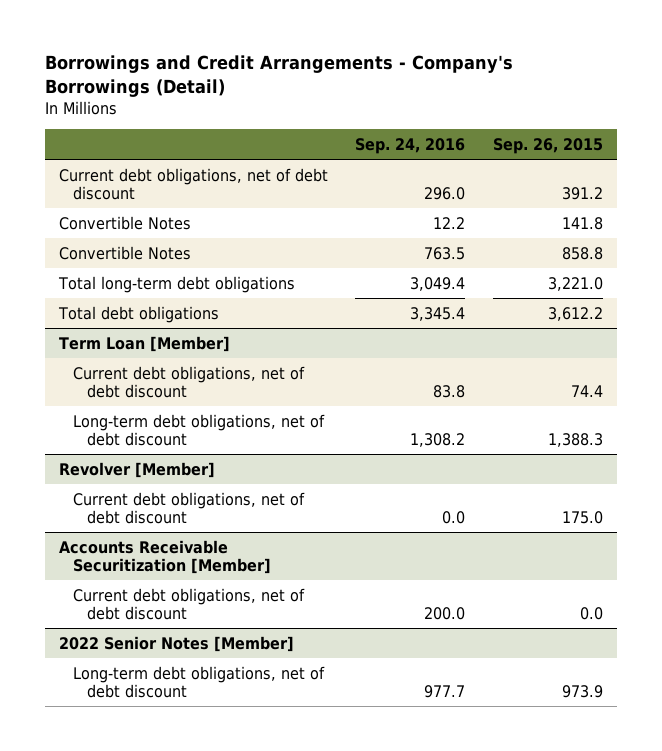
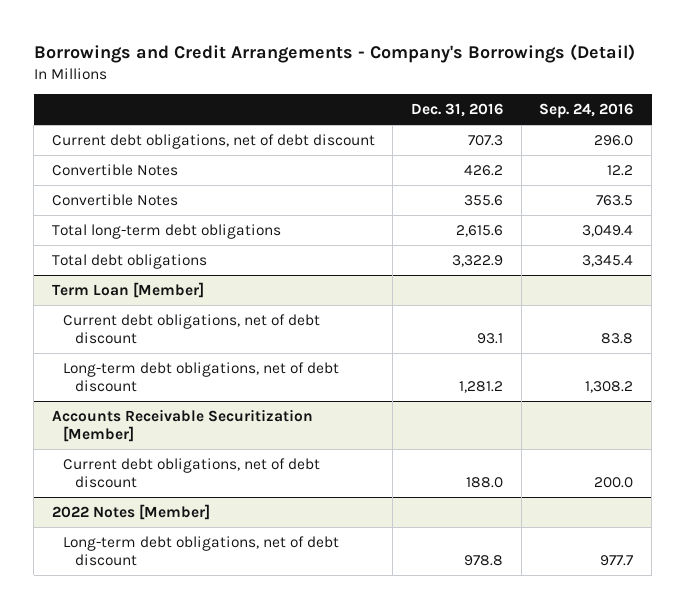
- | Sep. 24, 2016 | Sep. 26, 2015
+ | Dec. 31, 2016 | Sep. 24, 2016
- Revolver [Member]
- Current debt obligations, net of debt discount | 0.0 | 175.0
- 2022 Senior Notes [Member]
+ 2022 Notes [Member]

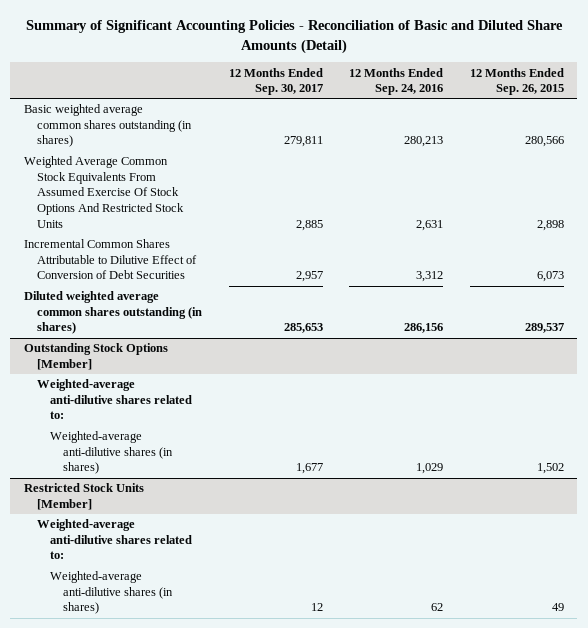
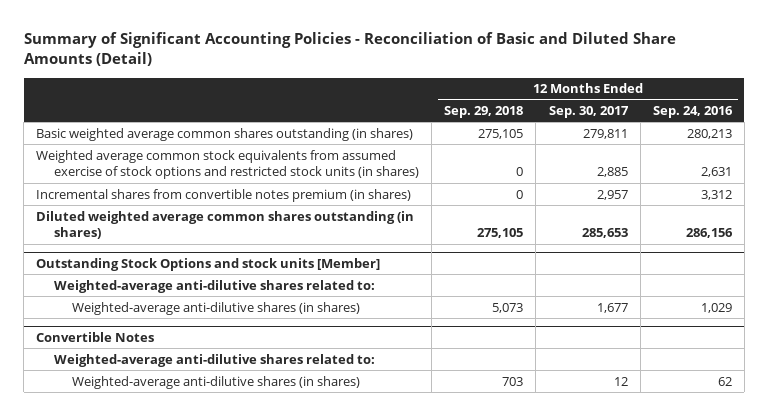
- | 12 Months Ended Sep. 30, 2017 | 12 Months Ended Sep. 24, 2016 | 12 Months Ended Sep. 26, 2015
+ | 12 Months Ended Sep. 29, 2018 | 12 Months Ended Sep. 30, 2017 | 12 Months Ended Sep. 24, 2016
- Weighted Average Common Stock Equivalents From Assumed Exercise Of Stock Options And Restricted Stock Units | 2,885 | 2,631 | 2,898
- Incremental Common Shares Attributable to Dilutive Effect of Conversion of Debt Securities | 2,957 | 3,312 | 6,073
+ Weighted average common stock equivalents from assumed exercise of stock options and restricted stock units (in shares) | 0 | 2,885 | 2,631
+ Incremental shares from convertible notes premium (in shares) | 0 | 2,957 | 3,312
- Outstanding Stock Options [Member]
+ Outstanding Stock Options and stock units [Member]
- Restricted Stock Units [Member]
+ Convertible Notes

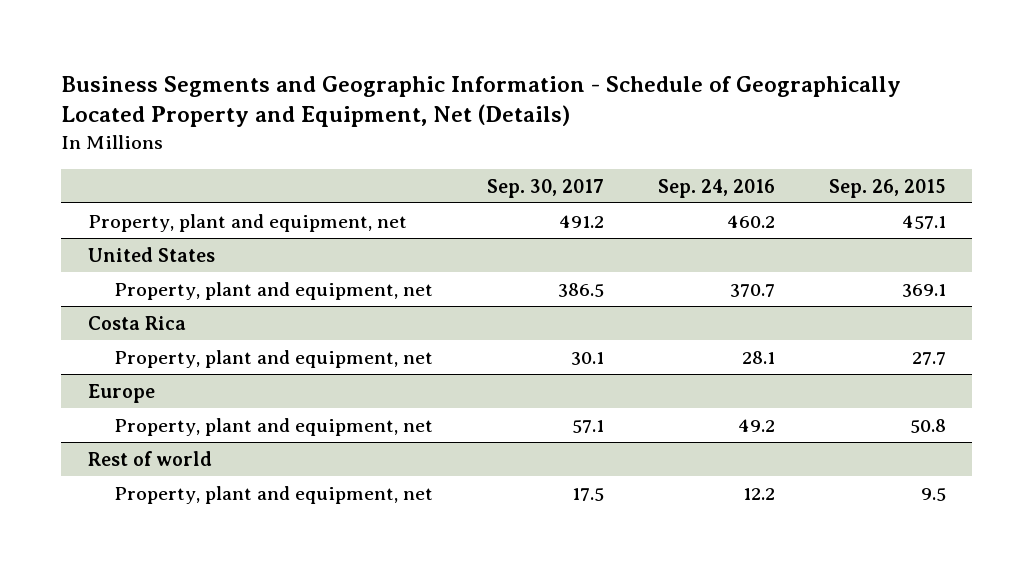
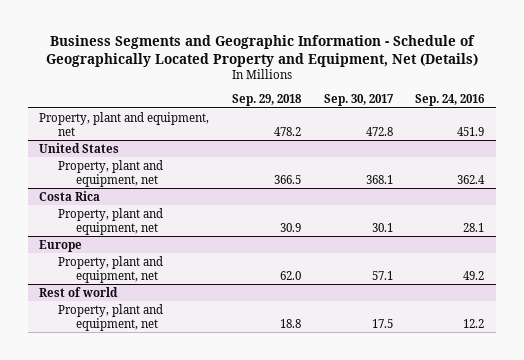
- | Sep. 30, 2017 | Sep. 24, 2016 | Sep. 26, 2015
+ | Sep. 29, 2018 | Sep. 30, 2017 | Sep. 24, 2016
- Property, plant and equipment, net | 491.2 | 460.2 | 457.1
+ Property, plant and equipment, net | 478.2 | 472.8 | 451.9
@ United States
- Property, plant and equipment, net | 386.5 | 370.7 | 369.1
+ Property, plant and equipment, net | 366.5 | 368.1 | 362.4

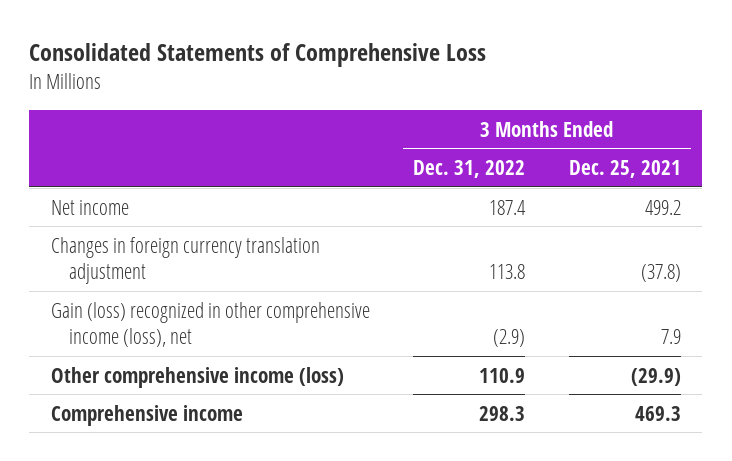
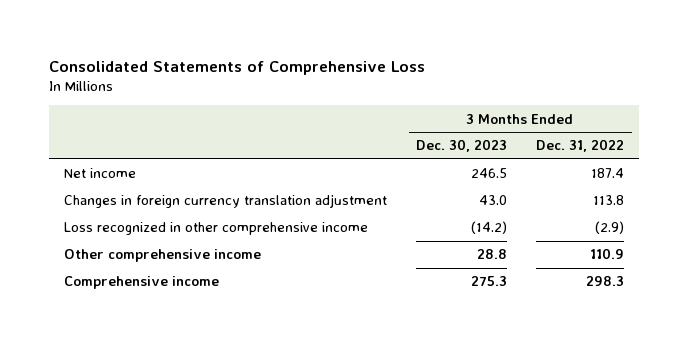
- | 3 Months Ended Dec. 31, 2022 | 3 Months Ended Dec. 25, 2021
+ | 3 Months Ended Dec. 30, 2023 | 3 Months Ended Dec. 31, 2022
- Gain (loss) recognized in other comprehensive income (loss), net | (2.9) | 7.9
- Other comprehensive income (loss) | 110.9 | (29.9)
+ Loss recognized in other comprehensive income | (14.2) | (2.9)
+ Other comprehensive income | 28.8 | 110.9

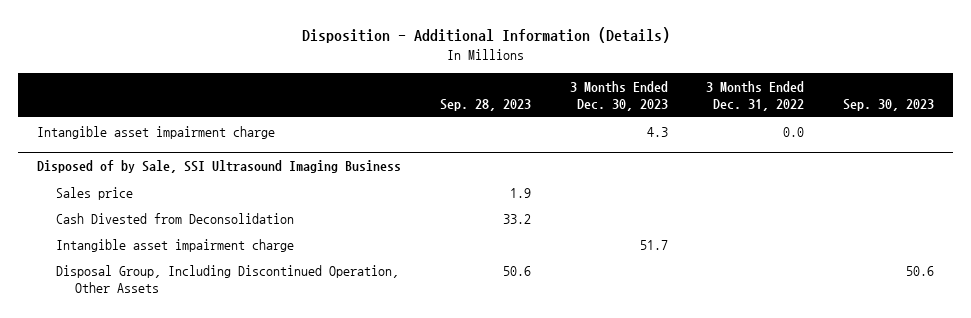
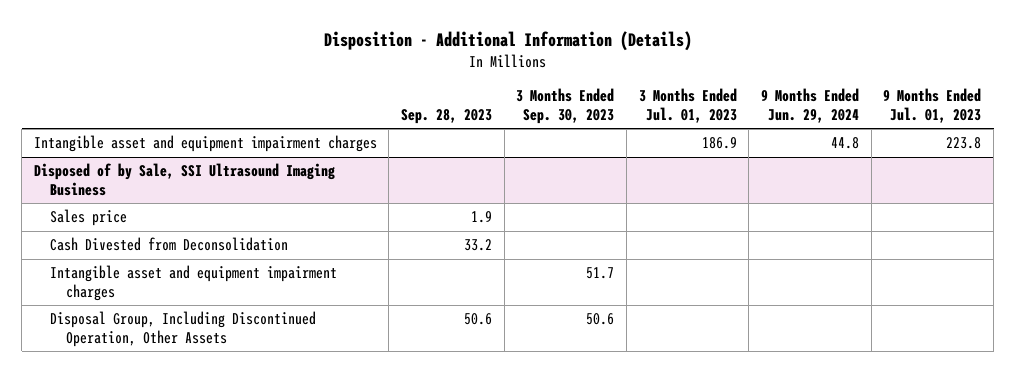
- | Sep. 28, 2023 | 3 Months Ended Dec. 30, 2023 | 3 Months Ended Dec. 31, 2022 | Sep. 30, 2023
+ | Sep. 28, 2023 | 3 Months Ended Sep. 30, 2023 | 3 Months Ended Jul. 01, 2023 | 9 Months Ended Jun. 29, 2024 | 9 Months Ended Jul. 01, 2023
- Intangible asset impairment charge | | 4.3 | 0.0 |
+ Intangible asset and equipment impairment charges | | | 186.9 | 44.8 | 223.8
@ Disposed of by Sale, SSI Ultrasound Imaging Business
- Intangible asset impairment charge | | 51.7 | |
+ Intangible asset and equipment impairment charges | | 51.7 | | |

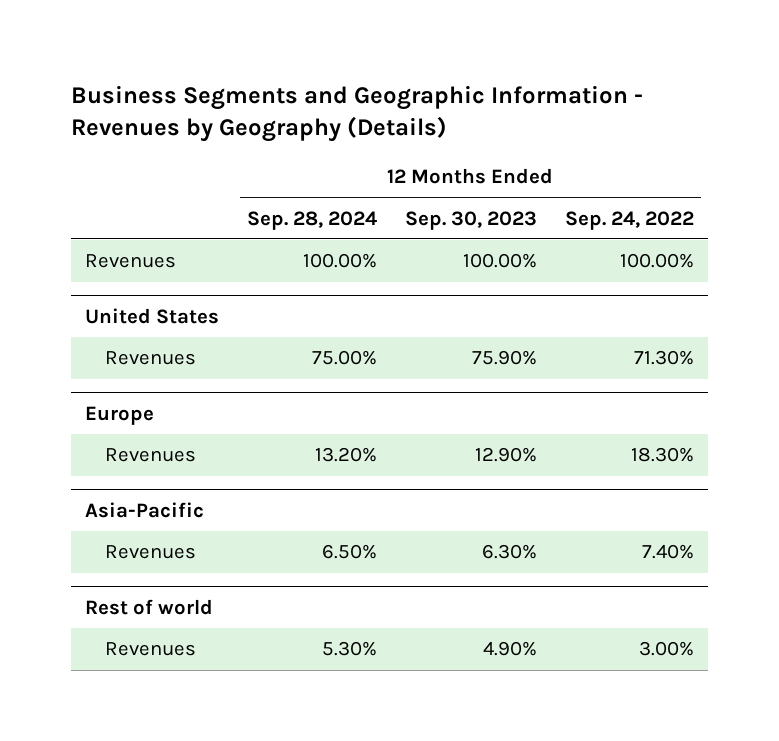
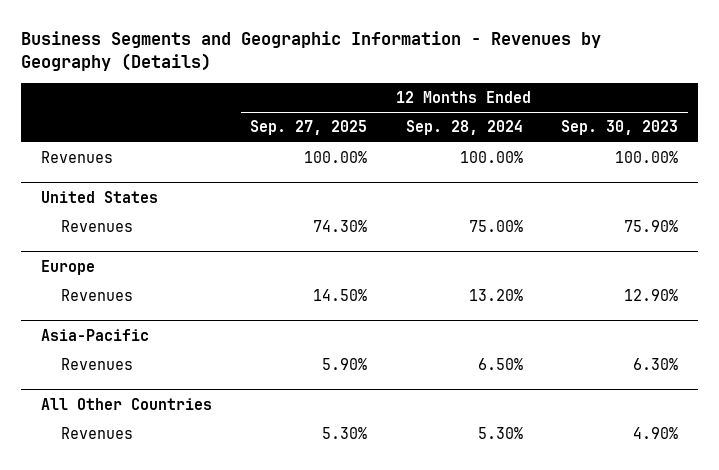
- | 12 Months Ended Sep. 28, 2024 | 12 Months Ended Sep. 30, 2023 | 12 Months Ended Sep. 24, 2022
+ | 12 Months Ended Sep. 27, 2025 | 12 Months Ended Sep. 28, 2024 | 12 Months Ended Sep. 30, 2023
- Rest of world
+ All Other Countries

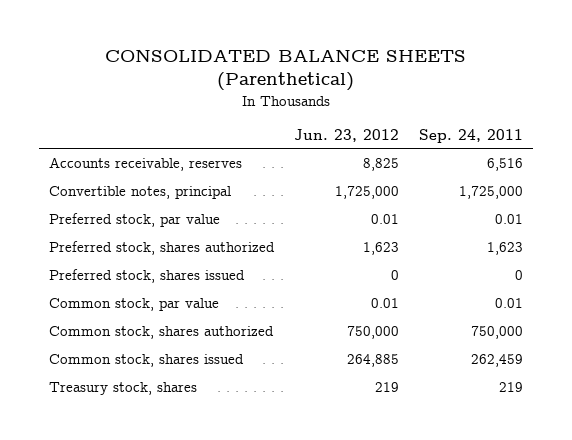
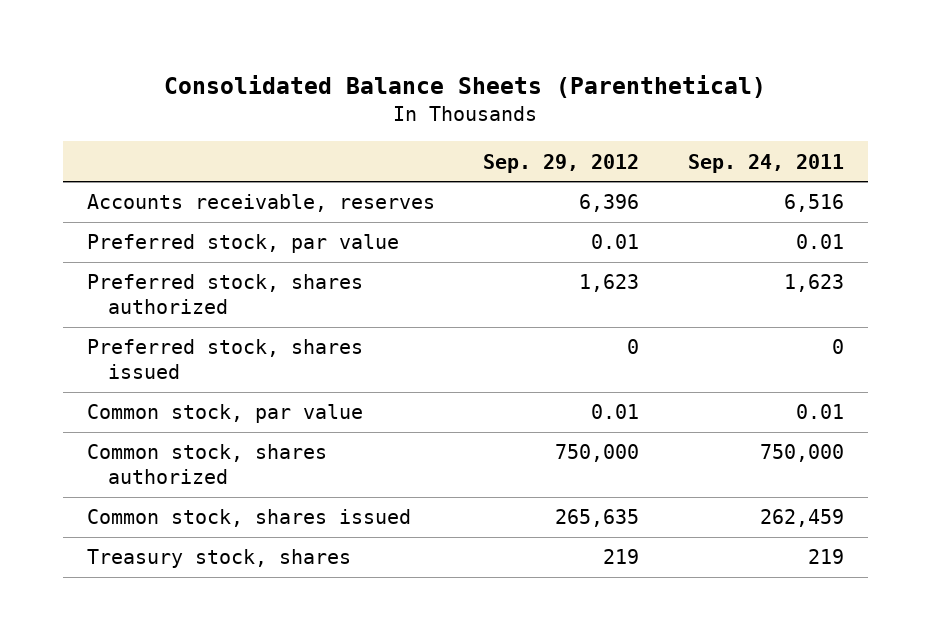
- CONSOLIDATED BALANCE SHEETS (Parenthetical)
+ Consolidated Balance Sheets (Parenthetical)
- | Jun. 23, 2012 | Sep. 24, 2011
+ | Sep. 29, 2012 | Sep. 24, 2011
- Convertible notes, principal | 1,725,000 | 1,725,000

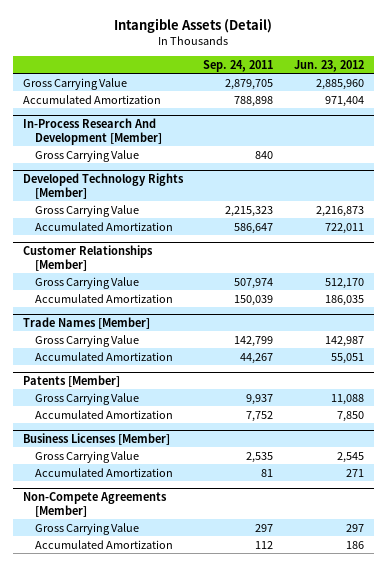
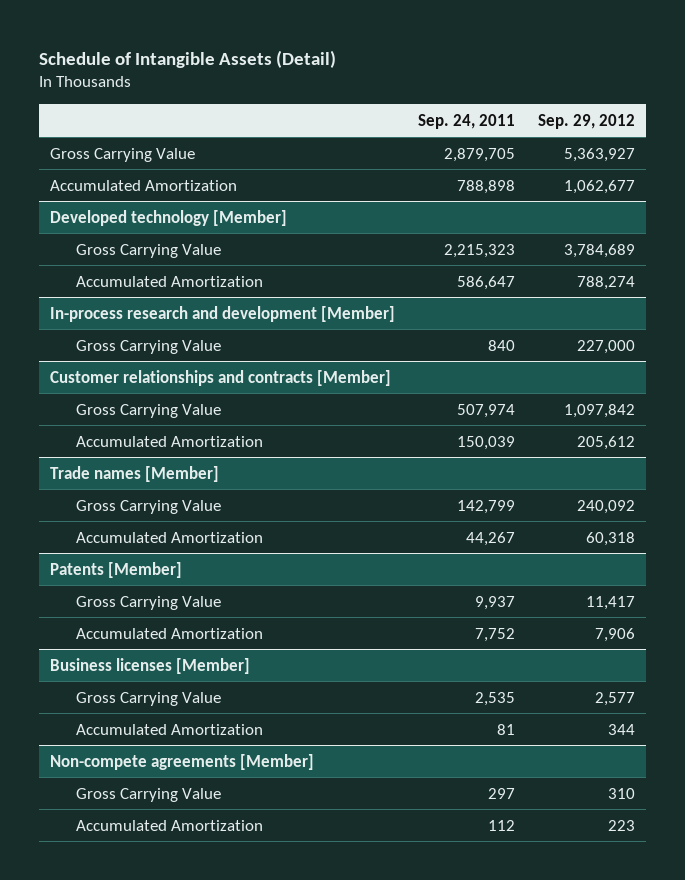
- Intangible Assets (Detail)
+ Schedule of Intangible Assets (Detail)
- | Sep. 24, 2011 | Jun. 23, 2012
+ | Sep. 24, 2011 | Sep. 29, 2012
- In-Process Research And Development [Member]
- Gross Carrying Value | 840 |
- Developed Technology Rights [Member]
+ Developed technology [Member]
- Customer Relationships [Member]
+ In-process research and development [Member]
+ Gross Carrying Value | 840 | 227,000
+ Customer relationships and contracts [Member]
- Trade Names [Member]
+ Trade names [Member]
- Business Licenses [Member]
+ Business licenses [Member]
- Non-Compete Agreements [Member]
+ Non-compete agreements [Member]

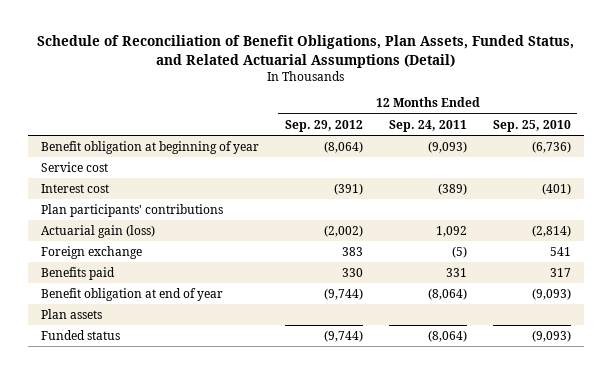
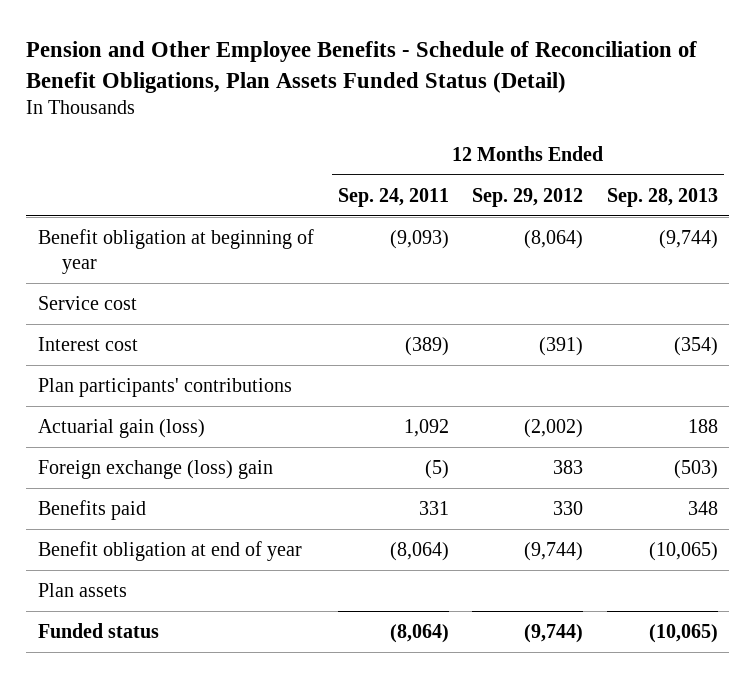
- Schedule of Reconciliation of Benefit Obligations, Plan Assets, Funded Status, and Related Actuarial Assumptions (Detail)
+ Pension and Other Employee Benefits - Schedule of Reconciliation of Benefit Obligations, Plan Assets Funded Status (Detail)
- | 12 Months Ended Sep. 29, 2012 | 12 Months Ended Sep. 24, 2011 | 12 Months Ended Sep. 25, 2010
+ | 12 Months Ended Sep. 24, 2011 | 12 Months Ended Sep. 29, 2012 | 12 Months Ended Sep. 28, 2013
- Foreign exchange | 383 | (5) | 541
+ Foreign exchange (loss) gain | (5) | 383 | (503)

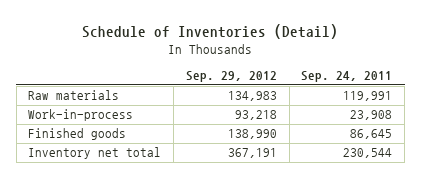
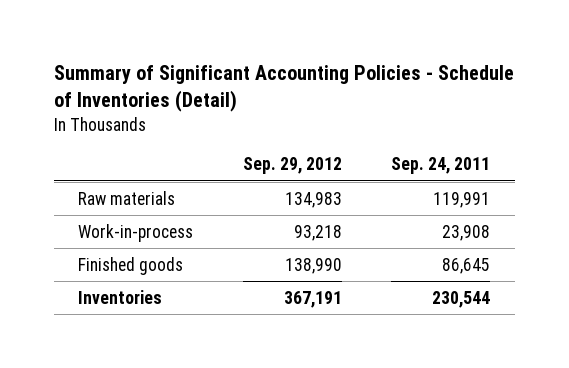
- Schedule of Inventories (Detail)
+ Summary of Significant Accounting Policies - Schedule of Inventories (Detail)
- Inventory net total | 367,191 | 230,544
+ Inventories | 367,191 | 230,544

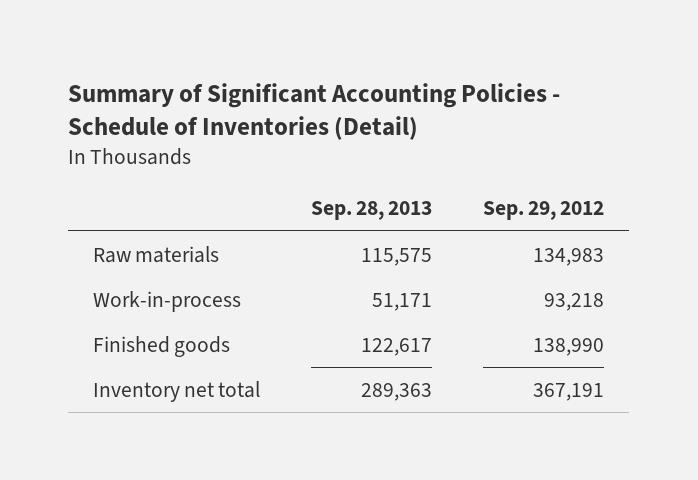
- | Sep. 29, 2012 | Sep. 24, 2011
+ | Sep. 28, 2013 | Sep. 29, 2012
- Inventories | 367,191 | 230,544
+ Inventory net total | 289,363 | 367,191

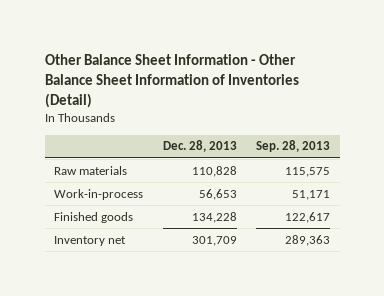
- Summary of Significant Accounting Policies - Schedule of Inventories (Detail)
+ Other Balance Sheet Information - Other Balance Sheet Information of Inventories (Detail)
- | Sep. 28, 2013 | Sep. 29, 2012
+ | Dec. 28, 2013 | Sep. 28, 2013
- Inventory net total | 289,363 | 367,191
+ Inventory net | 301,709 | 289,363

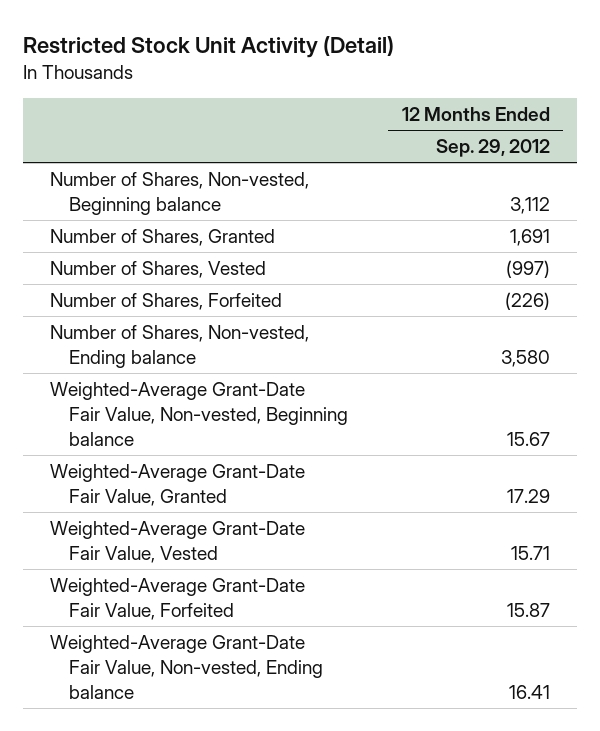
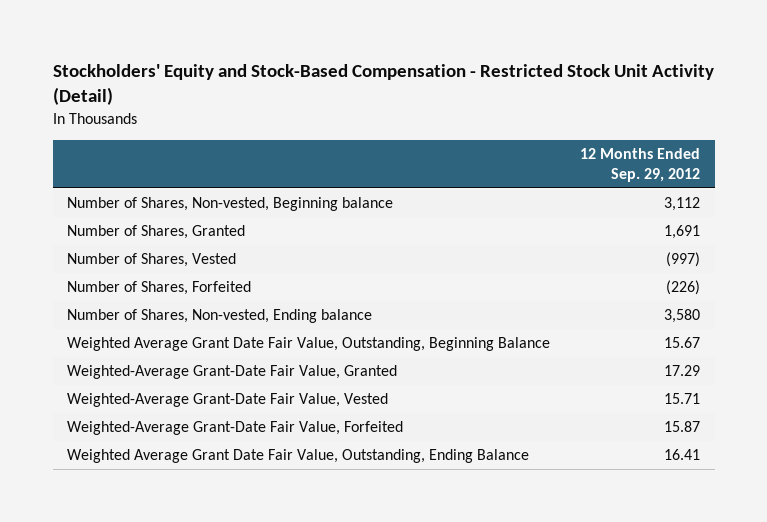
- Restricted Stock Unit Activity (Detail)
+ Stockholders' Equity and Stock-Based Compensation - Restricted Stock Unit Activity (Detail)
- Weighted-Average Grant-Date Fair Value, Non-vested, Beginning balance | 15.67
+ Weighted Average Grant Date Fair Value, Outstanding, Beginning Balance | 15.67
- Weighted-Average Grant-Date Fair Value, Non-vested, Ending balance | 16.41
+ Weighted Average Grant Date Fair Value, Outstanding, Ending Balance | 16.41

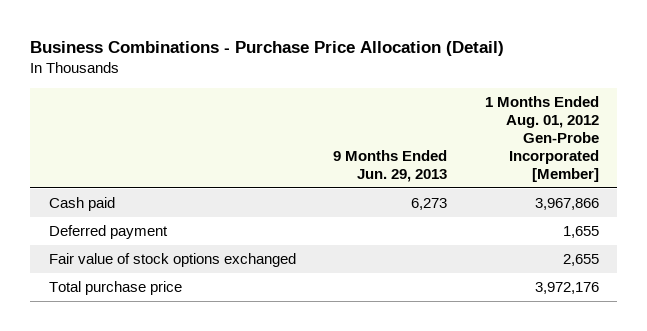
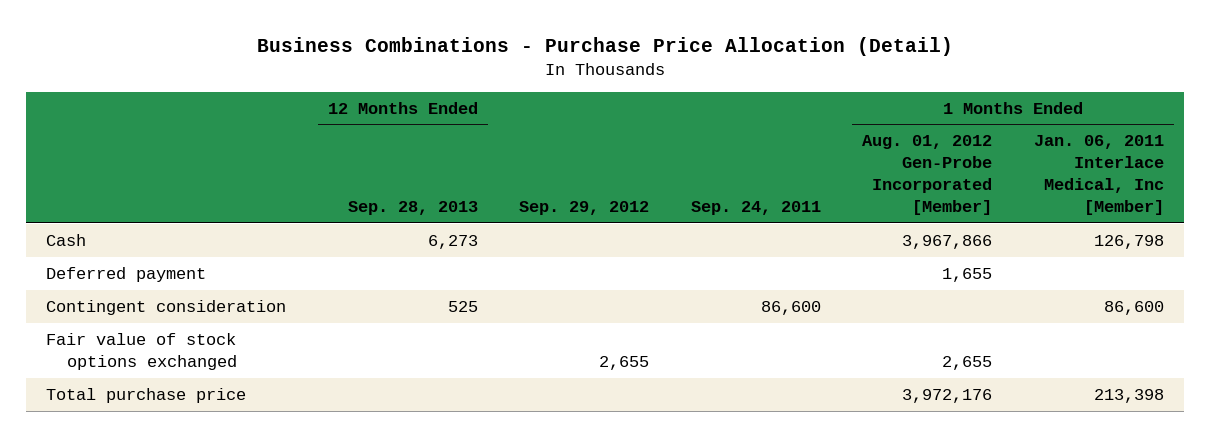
- | 9 Months Ended Jun. 29, 2013 | 1 Months Ended Aug. 01, 2012 Gen-Probe Incorporated [Member]
+ | 12 Months Ended Sep. 28, 2013 | Sep. 29, 2012 | Sep. 24, 2011 | 1 Months Ended Aug. 01, 2012 Gen-Probe Incorporated [Member] | 1 Months Ended Jan. 06, 2011 Interlace Medical, Inc [Member]
- Cash paid | 6,273 | 3,967,866
+ Cash | 6,273 | | | 3,967,866 | 126,798
+ Contingent consideration | 525 | | 86,600 | | 86,600

